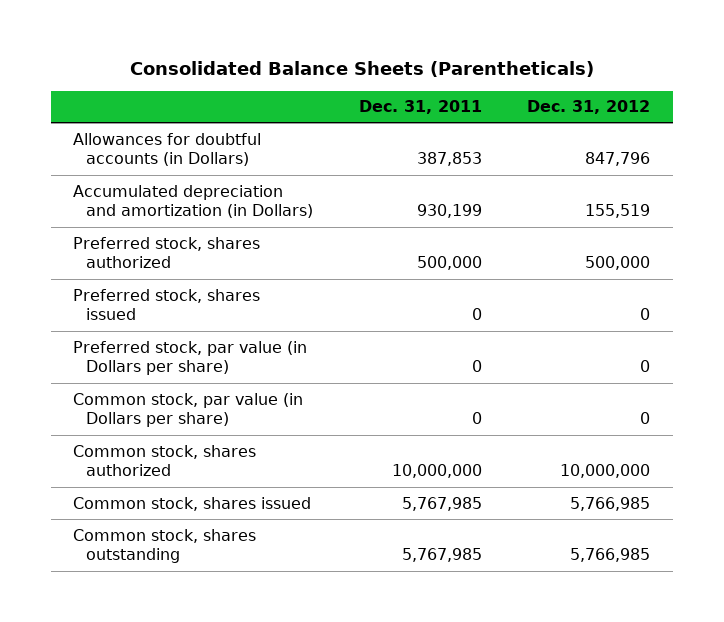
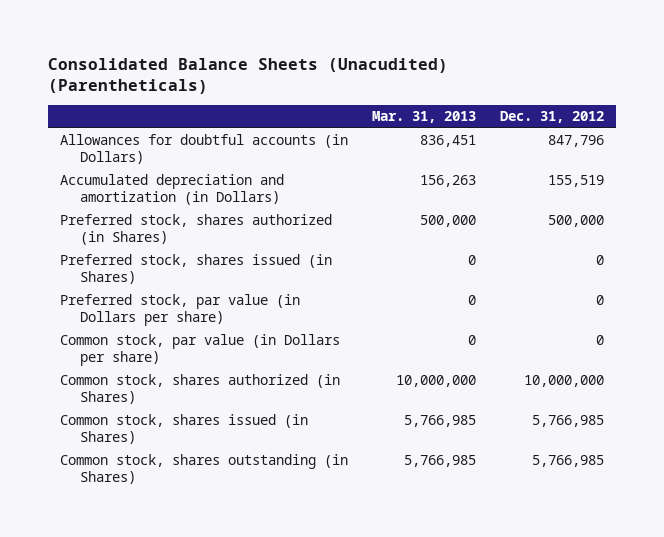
- Consolidated Balance Sheets (Parentheticals)
+ Consolidated Balance Sheets (Unacudited) (Parentheticals)
- | Dec. 31, 2011 | Dec. 31, 2012
+ | Mar. 31, 2013 | Dec. 31, 2012
- Preferred stock, shares authorized | 500,000 | 500,000
- Preferred stock, shares issued | 0 | 0
+ Preferred stock, shares authorized (in Shares) | 500,000 | 500,000
+ Preferred stock, shares issued (in Shares) | 0 | 0
- Common stock, shares authorized | 10,000,000 | 10,000,000
- Common stock, shares issued | 5,767,985 | 5,766,985
- Common stock, shares outstanding | 5,767,985 | 5,766,985
+ Common stock, shares authorized (in Shares) | 10,000,000 | 10,000,000
+ Common stock, shares issued (in Shares) | 5,766,985 | 5,766,985
+ Common stock, shares outstanding (in Shares) | 5,766,985 | 5,766,985

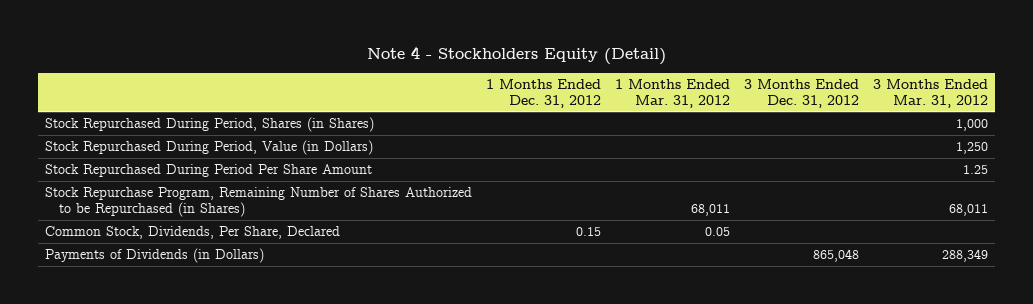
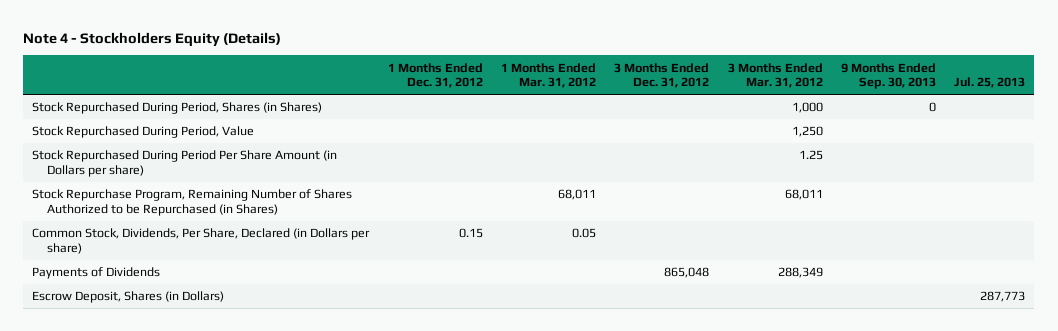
- Note 4 - Stockholders Equity (Detail)
+ Note 4 - Stockholders Equity (Details)
- | 1 Months Ended Dec. 31, 2012 | 1 Months Ended Mar. 31, 2012 | 3 Months Ended Dec. 31, 2012 | 3 Months Ended Mar. 31, 2012
+ | 1 Months Ended Dec. 31, 2012 | 1 Months Ended Mar. 31, 2012 | 3 Months Ended Dec. 31, 2012 | 3 Months Ended Mar. 31, 2012 | 9 Months Ended Sep. 30, 2013 | Jul. 25, 2013
- Stock Repurchased During Period, Value (in Dollars) | | | | 1,250
- Stock Repurchased During Period Per Share Amount | | | | 1.25
+ Stock Repurchased During Period, Value | | | | 1,250 | |
+ Stock Repurchased During Period Per Share Amount (in Dollars per share) | | | | 1.25 | |
- Common Stock, Dividends, Per Share, Declared | 0.15 | 0.05 | |
- Payments of Dividends (in Dollars) | | | 865,048 | 288,349
+ Common Stock, Dividends, Per Share, Declared (in Dollars per share) | 0.15 | 0.05 | | | |
+ Payments of Dividends | | | 865,048 | 288,349 | |
+ Escrow Deposit, Shares (in Dollars) | | | | | | 287,773

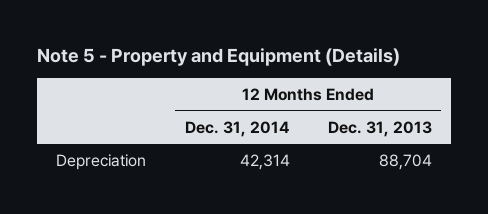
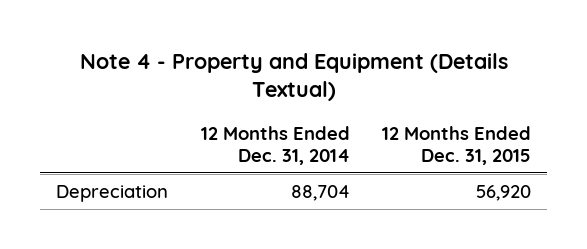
- Note 5 - Property and Equipment (Details)
+ Note 4 - Property and Equipment (Details Textual)
- | 12 Months Ended Dec. 31, 2014 | 12 Months Ended Dec. 31, 2013
+ | 12 Months Ended Dec. 31, 2014 | 12 Months Ended Dec. 31, 2015
- Depreciation | 42,314 | 88,704
+ Depreciation | 88,704 | 56,920

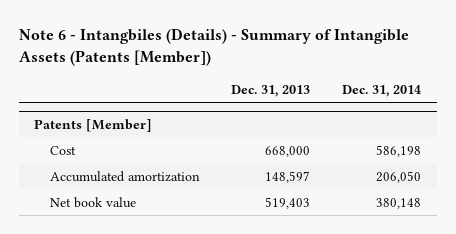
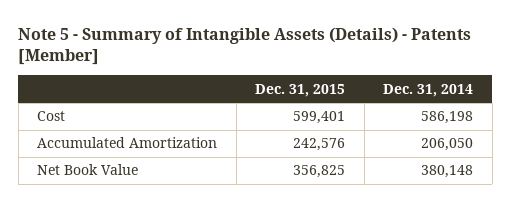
- Note 6 - Intangbiles (Details) - Summary of Intangible Assets (Patents [Member])
+ Note 5 - Summary of Intangible Assets (Details) - Patents [Member]
- | Dec. 31, 2013 | Dec. 31, 2014
+ | Dec. 31, 2015 | Dec. 31, 2014
- Patents [Member]
- Accumulated amortization | 148,597 | 206,050
- Net book value | 519,403 | 380,148
+ Accumulated Amortization | 242,576 | 206,050
+ Net Book Value | 356,825 | 380,148

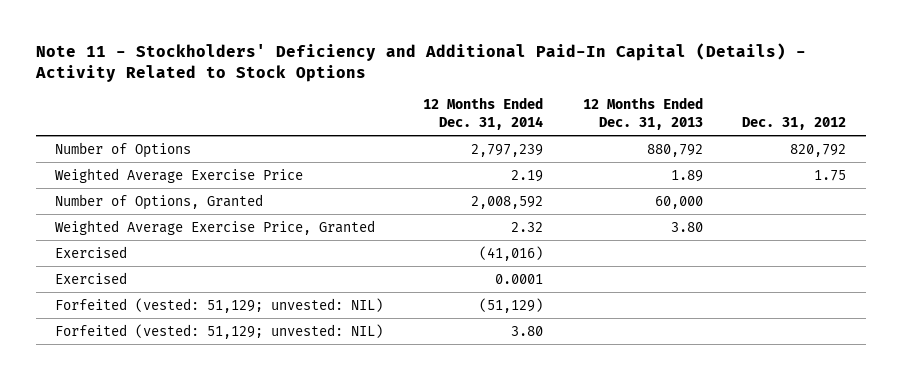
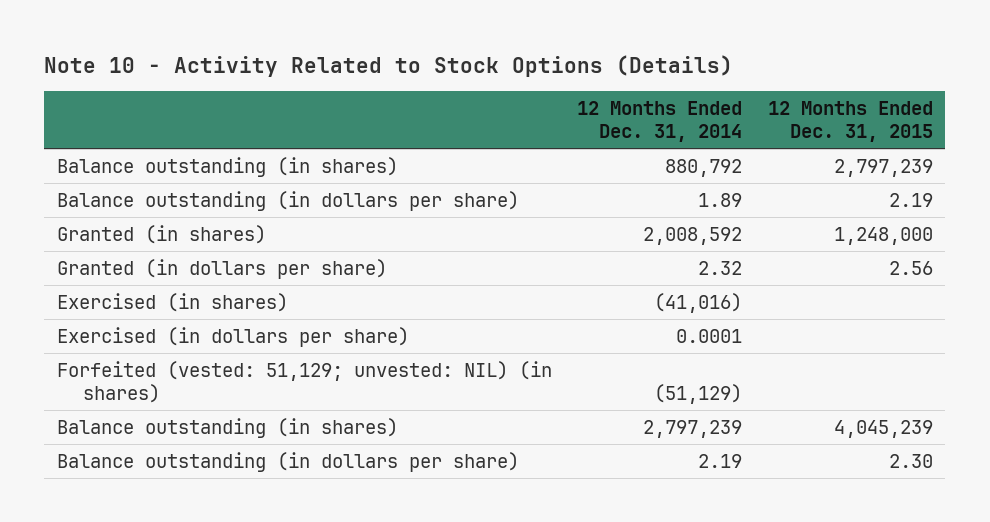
- Note 11 - Stockholders' Deficiency and Additional Paid-In Capital (Details) - Activity Related to Stock Options
+ Note 10 - Activity Related to Stock Options (Details)
- | 12 Months Ended Dec. 31, 2014 | 12 Months Ended Dec. 31, 2013 | Dec. 31, 2012
+ | 12 Months Ended Dec. 31, 2014 | 12 Months Ended Dec. 31, 2015
- Number of Options | 2,797,239 | 880,792 | 820,792
- Weighted Average Exercise Price | 2.19 | 1.89 | 1.75
- Number of Options, Granted | 2,008,592 | 60,000 |
- Weighted Average Exercise Price, Granted | 2.32 | 3.80 |
- Exercised | (41,016) | |
- Exercised | 0.0001 | |
- Forfeited (vested: 51,129; unvested: NIL) | (51,129) | |
- Forfeited (vested: 51,129; unvested: NIL) | 3.80 | |
+ Balance outstanding (in shares) | 880,792 | 2,797,239
+ Balance outstanding (in dollars per share) | 1.89 | 2.19
+ Granted (in shares) | 2,008,592 | 1,248,000
+ Granted (in dollars per share) | 2.32 | 2.56
+ Exercised (in shares) | (41,016) |
+ Exercised (in dollars per share) | 0.0001 |
+ Forfeited (vested: 51,129; unvested: NIL) (in shares) | (51,129) |
+ Balance outstanding (in shares) | 2,797,239 | 4,045,239
+ Balance outstanding (in dollars per share) | 2.19 | 2.30

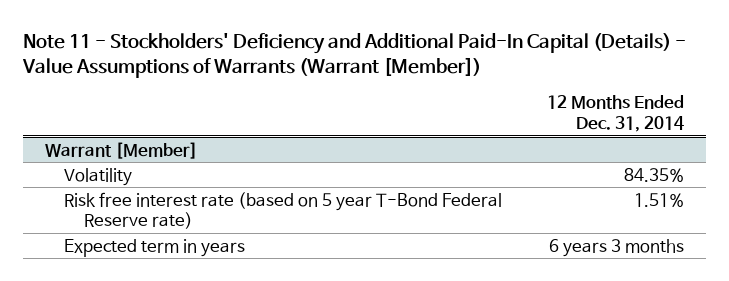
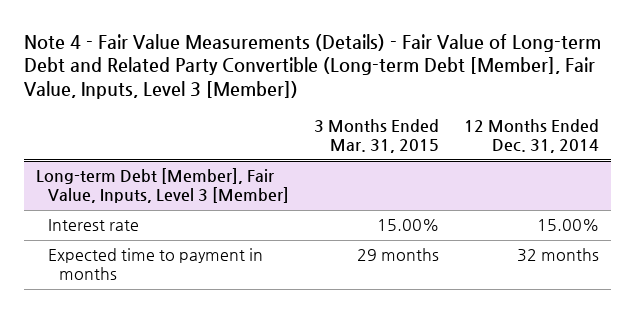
- Note 11 - Stockholders' Deficiency and Additional Paid-In Capital (Details) - Value Assumptions of Warrants (Warrant [Member])
+ Note 4 - Fair Value Measurements (Details) - Fair Value of Long-term Debt and Related Party Convertible (Long-term Debt [Member], Fair Value, Inputs, Level 3 [Member])
- | 12 Months Ended Dec. 31, 2014
+ | 3 Months Ended Mar. 31, 2015 | 12 Months Ended Dec. 31, 2014
- Warrant [Member]
- Volatility | 84.35%
- Risk free interest rate (based on 5 year T-Bond Federal Reserve rate) | 1.51%
- Expected term in years | 6 years 3 months
+ Long-term Debt [Member], Fair Value, Inputs, Level 3 [Member]
+ Interest rate | 15.00% | 15.00%
+ Expected time to payment in months | 29 months | 32 months

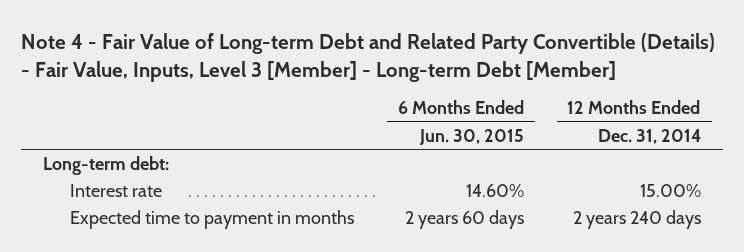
- Note 4 - Fair Value Measurements (Details) - Fair Value of Long-term Debt and Related Party Convertible (Long-term Debt [Member], Fair Value, Inputs, Level 3 [Member])
+ Note 4 - Fair Value of Long-term Debt and Related Party Convertible (Details) - Fair Value, Inputs, Level 3 [Member] - Long-term Debt [Member]
- | 3 Months Ended Mar. 31, 2015 | 12 Months Ended Dec. 31, 2014
+ | 6 Months Ended Jun. 30, 2015 | 12 Months Ended Dec. 31, 2014
- Long-term Debt [Member], Fair Value, Inputs, Level 3 [Member]
+ Long-term debt:
- Expected time to payment in months | 29 months | 32 months
+ Expected time to payment in months | 2 years 60 days | 2 years 240 days

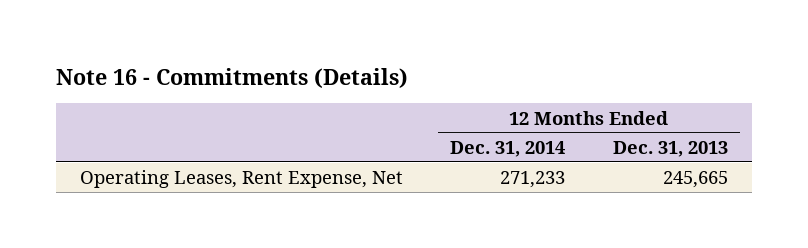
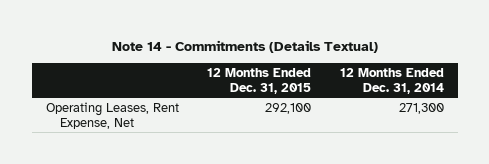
- Note 16 - Commitments (Details)
+ Note 14 - Commitments (Details Textual)
- | 12 Months Ended Dec. 31, 2014 | 12 Months Ended Dec. 31, 2013
+ | 12 Months Ended Dec. 31, 2015 | 12 Months Ended Dec. 31, 2014
- Operating Leases, Rent Expense, Net | 271,233 | 245,665
+ Operating Leases, Rent Expense, Net | 292,100 | 271,300

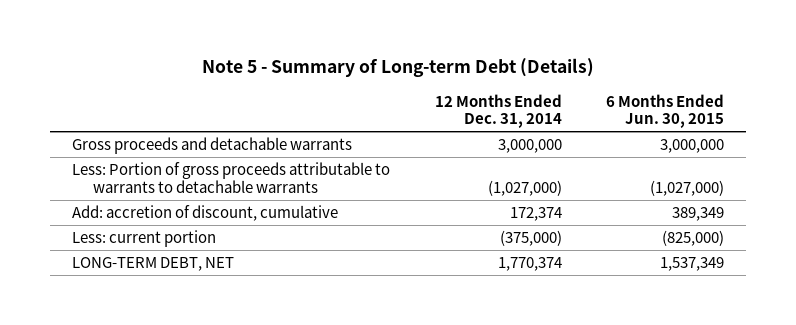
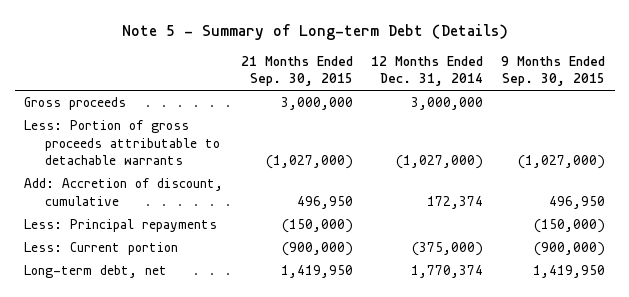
- | 12 Months Ended Dec. 31, 2014 | 6 Months Ended Jun. 30, 2015
+ | 21 Months Ended Sep. 30, 2015 | 12 Months Ended Dec. 31, 2014 | 9 Months Ended Sep. 30, 2015
- Gross proceeds and detachable warrants | 3,000,000 | 3,000,000
- Less: Portion of gross proceeds attributable to warrants to detachable warrants | (1,027,000) | (1,027,000)
- Add: accretion of discount, cumulative | 172,374 | 389,349
- Less: current portion | (375,000) | (825,000)
- LONG-TERM DEBT, NET | 1,770,374 | 1,537,349
+ Gross proceeds | 3,000,000 | 3,000,000 |
+ Less: Portion of gross proceeds attributable to detachable warrants | (1,027,000) | (1,027,000) | (1,027,000)
+ Add: Accretion of discount, cumulative | 496,950 | 172,374 | 496,950
+ Less: Principal repayments | (150,000) | | (150,000)
+ Less: Current portion | (900,000) | (375,000) | (900,000)
+ Long-term debt, net | 1,419,950 | 1,770,374 | 1,419,950

